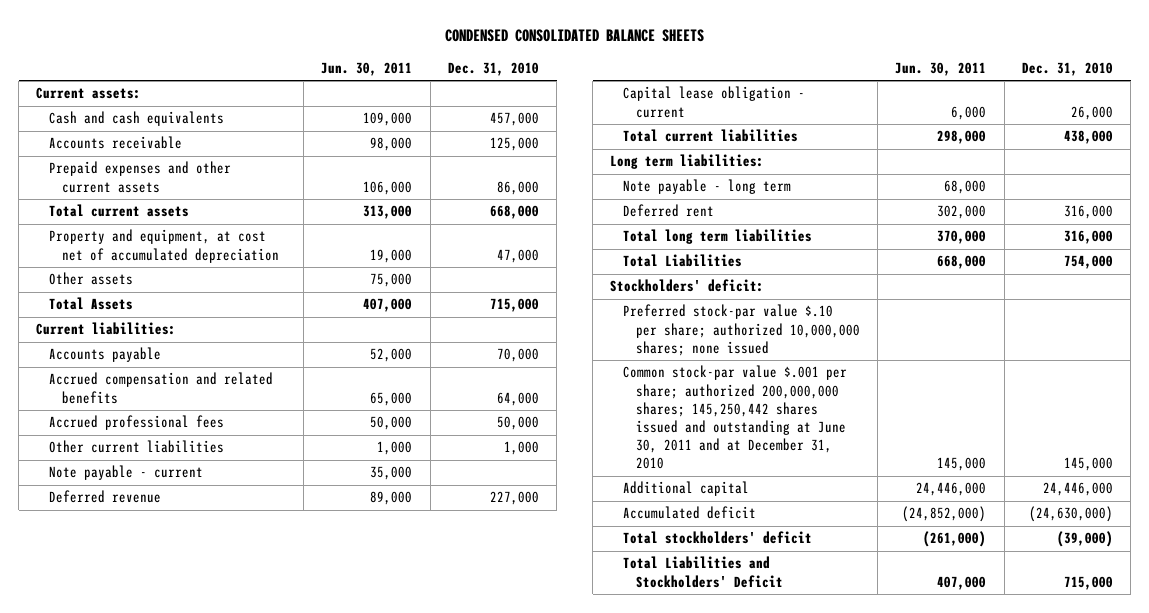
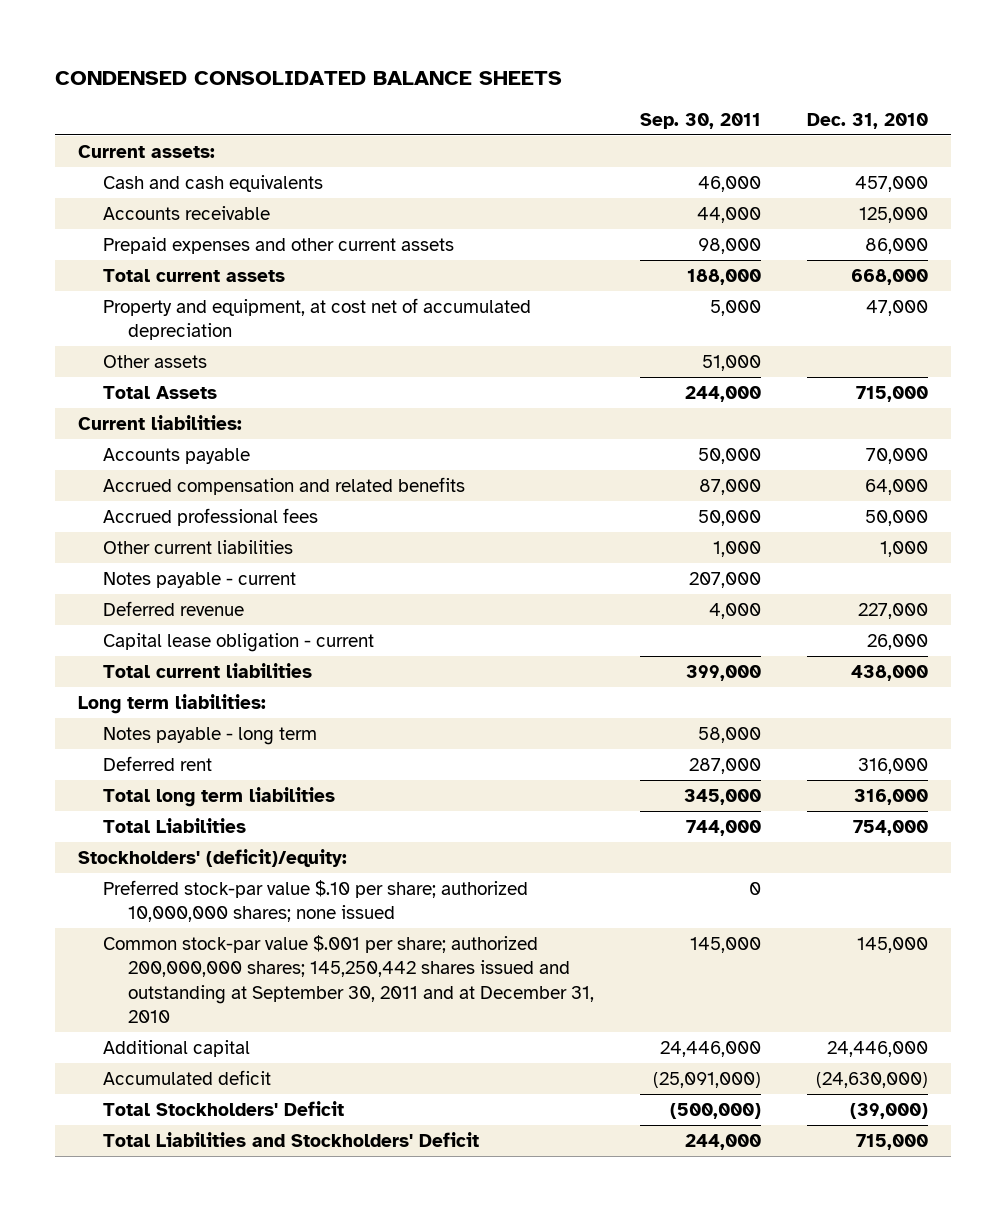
- | Jun. 30, 2011 | Dec. 31, 2010
+ | Sep. 30, 2011 | Dec. 31, 2010
- Note payable - current | 35,000 |
+ Notes payable - current | 207,000 |
- Note payable - long term | 68,000 |
+ Notes payable - long term | 58,000 |
- Stockholders' deficit:
+ Stockholders' (deficit)/equity:
- Common stock-par value $.001 per share; authorized 200,000,000 shares; 145,250,442 shares issued and outstanding at June 30, 2011 and at December 31, 2010 | 145,000 | 145,000
+ Common stock-par value $.001 per share; authorized 200,000,000 shares; 145,250,442 shares issued and outstanding at September 30, 2011 and at December 31, 2010 | 145,000 | 145,000
- Total stockholders' deficit | (261,000) | (39,000)
+ Total Stockholders' Deficit | (500,000) | (39,000)

